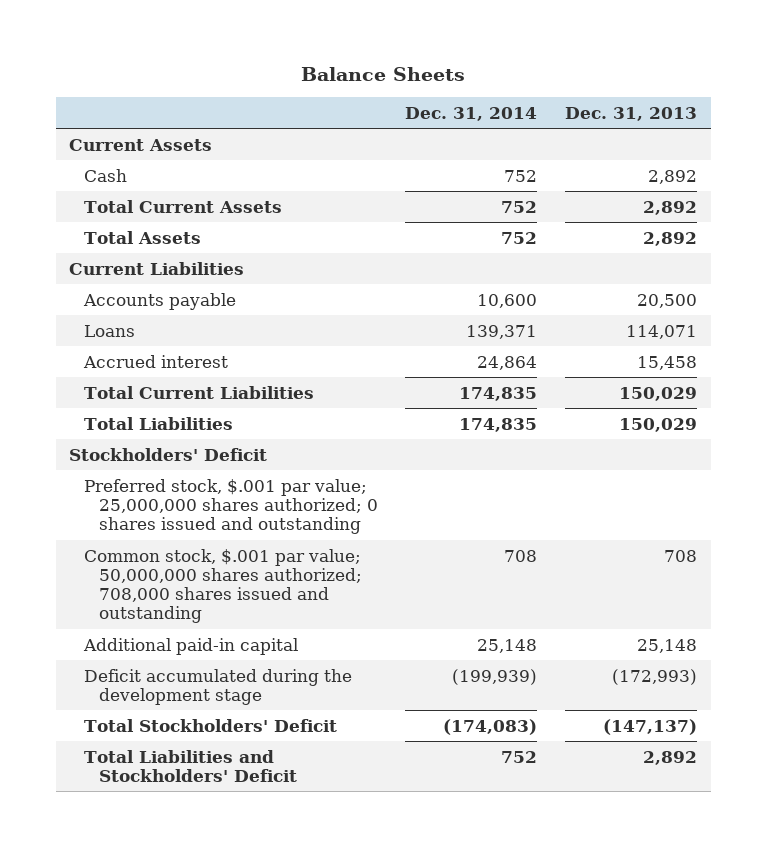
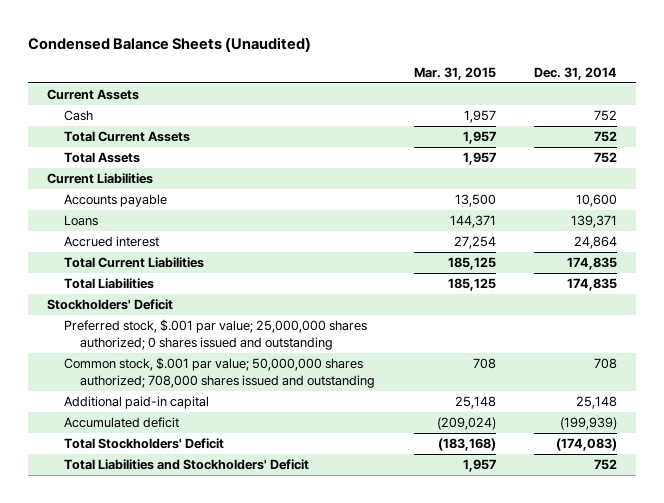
- Balance Sheets
+ Condensed Balance Sheets (Unaudited)
- | Dec. 31, 2014 | Dec. 31, 2013
+ | Mar. 31, 2015 | Dec. 31, 2014
- Deficit accumulated during the development stage | (199,939) | (172,993)
+ Accumulated deficit | (209,024) | (199,939)

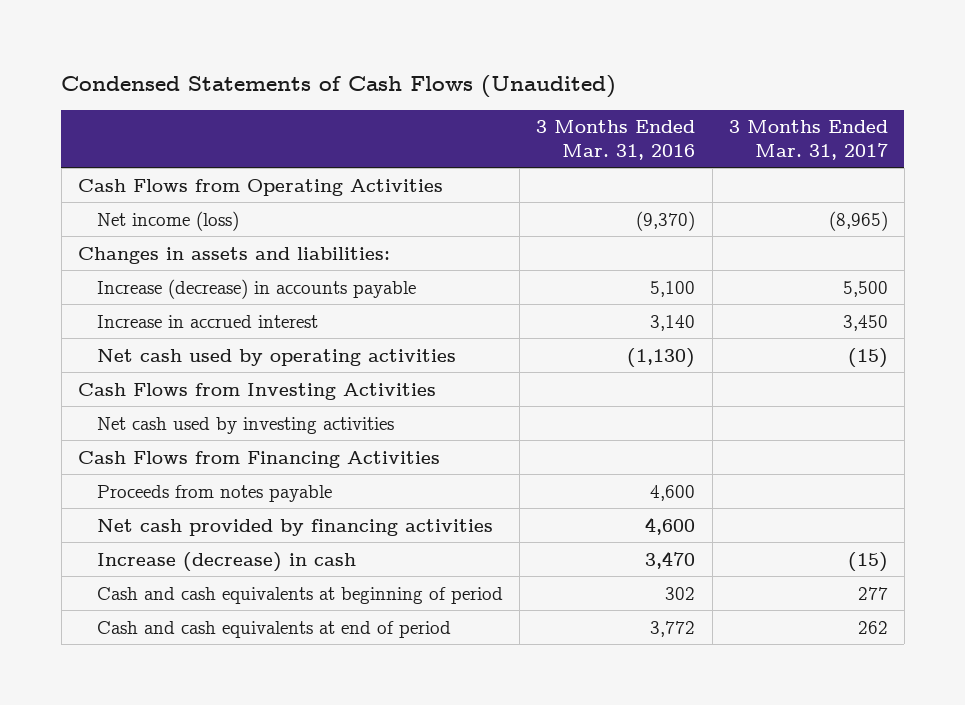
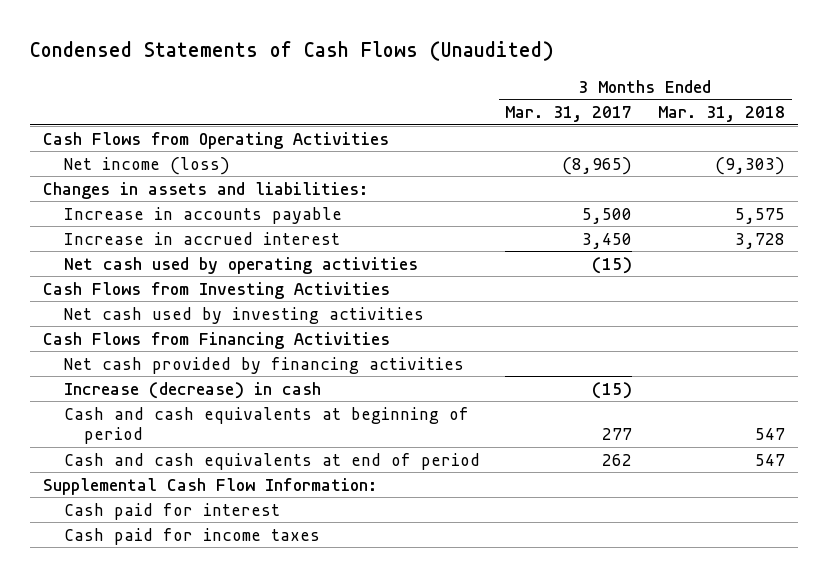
- | 3 Months Ended Mar. 31, 2016 | 3 Months Ended Mar. 31, 2017
+ | 3 Months Ended Mar. 31, 2017 | 3 Months Ended Mar. 31, 2018
- Increase (decrease) in accounts payable | 5,100 | 5,500
+ Increase in accounts payable | 5,500 | 5,575
- Proceeds from notes payable | 4,600 |
+ Supplemental Cash Flow Information:
+ Cash paid for interest
+ Cash paid for income taxes

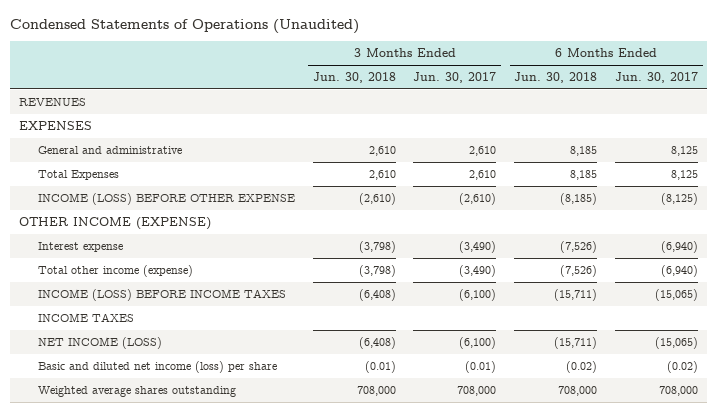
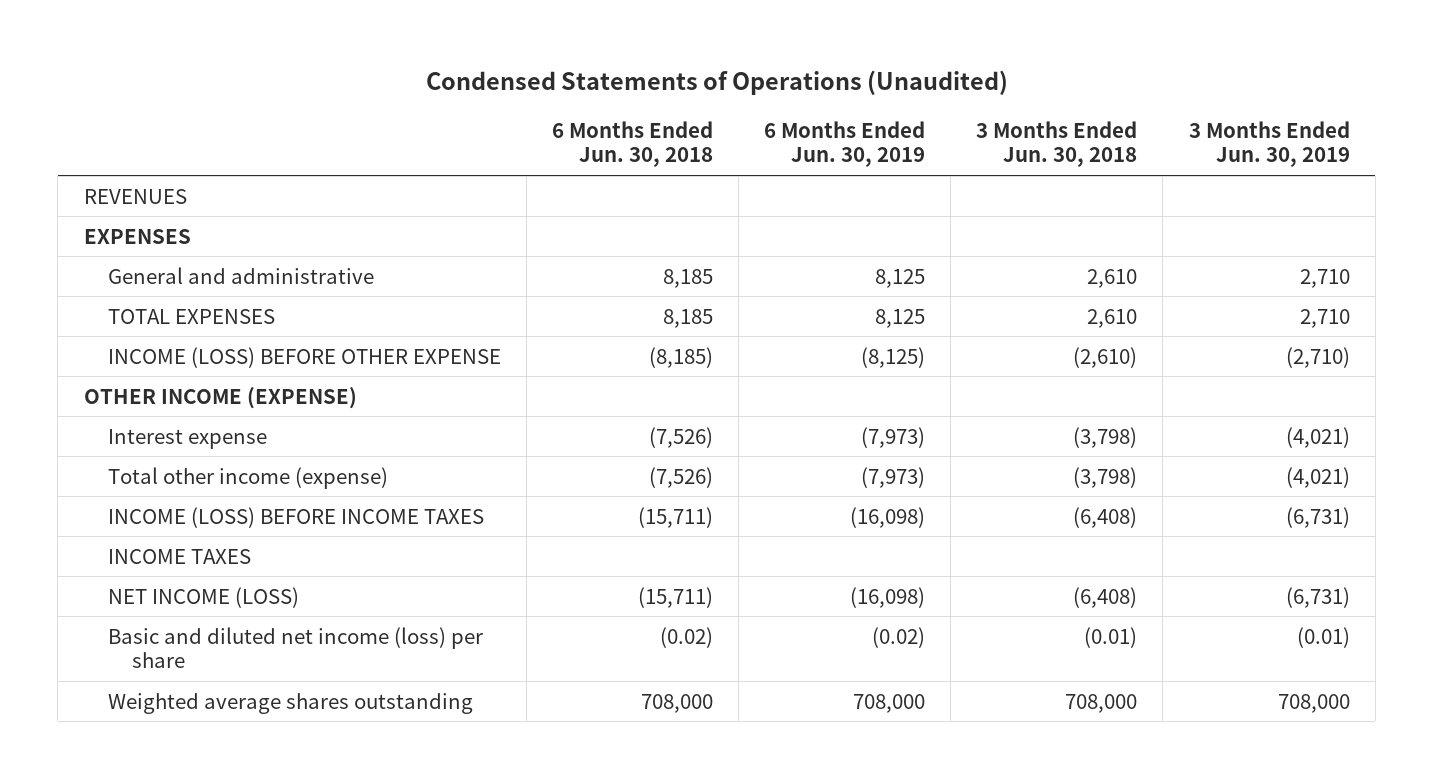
- | 3 Months Ended Jun. 30, 2018 | 3 Months Ended Jun. 30, 2017 | 6 Months Ended Jun. 30, 2018 | 6 Months Ended Jun. 30, 2017
+ | 6 Months Ended Jun. 30, 2018 | 6 Months Ended Jun. 30, 2019 | 3 Months Ended Jun. 30, 2018 | 3 Months Ended Jun. 30, 2019
- Total Expenses | 2,610 | 2,610 | 8,185 | 8,125
+ TOTAL EXPENSES | 8,185 | 8,125 | 2,610 | 2,710

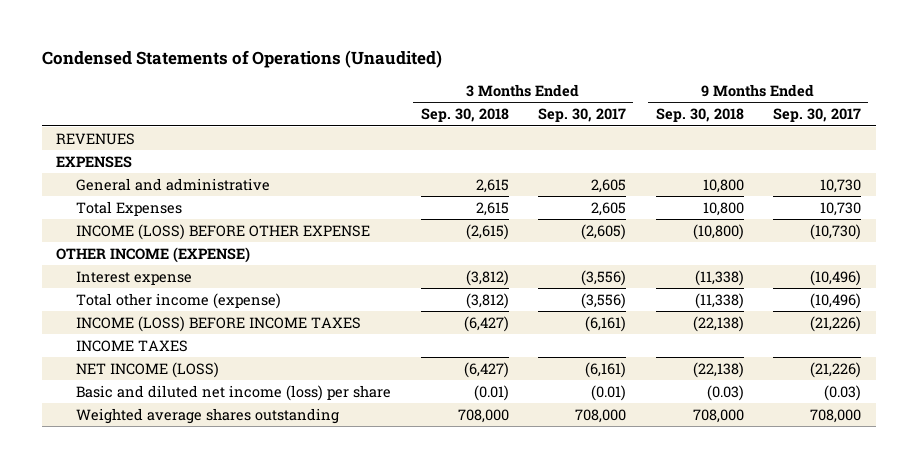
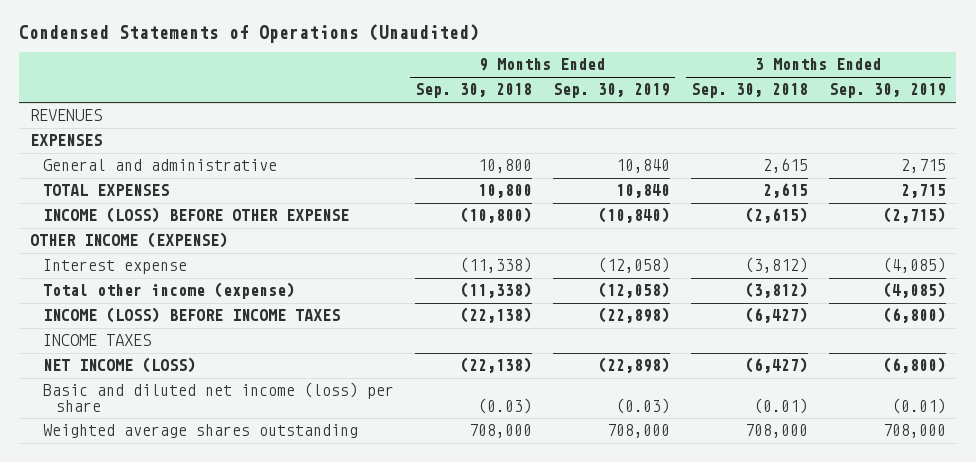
- | 3 Months Ended Sep. 30, 2018 | 3 Months Ended Sep. 30, 2017 | 9 Months Ended Sep. 30, 2018 | 9 Months Ended Sep. 30, 2017
+ | 9 Months Ended Sep. 30, 2018 | 9 Months Ended Sep. 30, 2019 | 3 Months Ended Sep. 30, 2018 | 3 Months Ended Sep. 30, 2019
- Total Expenses | 2,615 | 2,605 | 10,800 | 10,730
+ TOTAL EXPENSES | 10,800 | 10,840 | 2,615 | 2,715

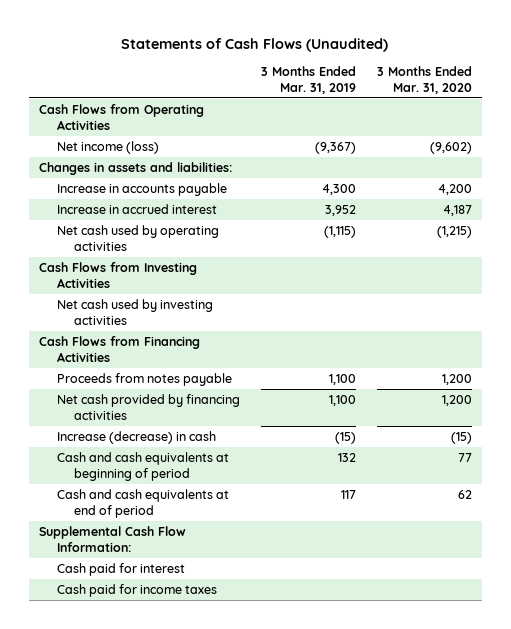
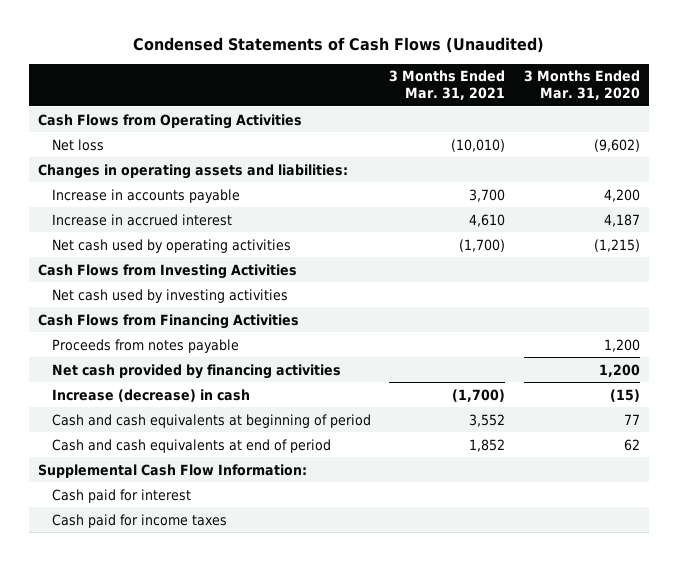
- Statements of Cash Flows (Unaudited)
+ Condensed Statements of Cash Flows (Unaudited)
- | 3 Months Ended Mar. 31, 2019 | 3 Months Ended Mar. 31, 2020
+ | 3 Months Ended Mar. 31, 2021 | 3 Months Ended Mar. 31, 2020
- Net income (loss) | (9,367) | (9,602)
- Changes in assets and liabilities:
+ Net loss | (10,010) | (9,602)
+ Changes in operating assets and liabilities:

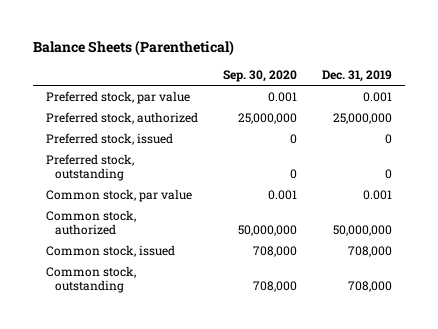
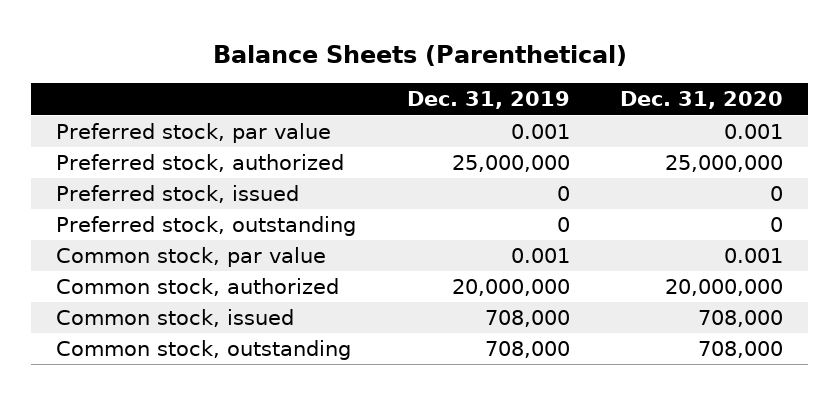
- | Sep. 30, 2020 | Dec. 31, 2019
+ | Dec. 31, 2019 | Dec. 31, 2020
- Common stock, authorized | 50,000,000 | 50,000,000
+ Common stock, authorized | 20,000,000 | 20,000,000

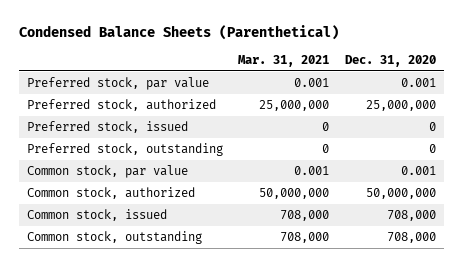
- Balance Sheets (Parenthetical)
+ Condensed Balance Sheets (Parenthetical)
- | Dec. 31, 2019 | Dec. 31, 2020
+ | Mar. 31, 2021 | Dec. 31, 2020
- Common stock, authorized | 20,000,000 | 20,000,000
+ Common stock, authorized | 50,000,000 | 50,000,000

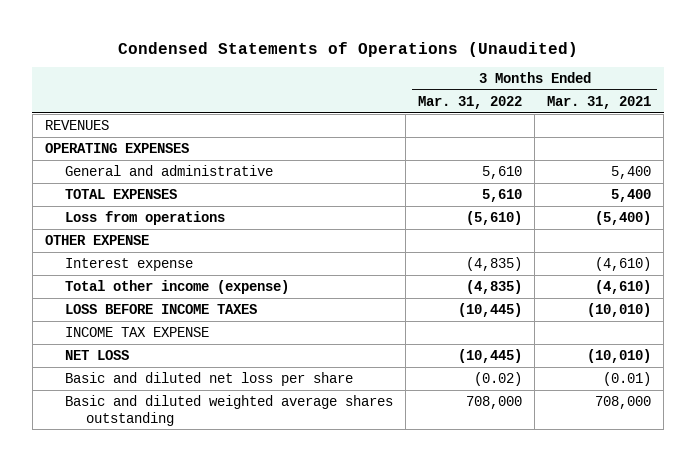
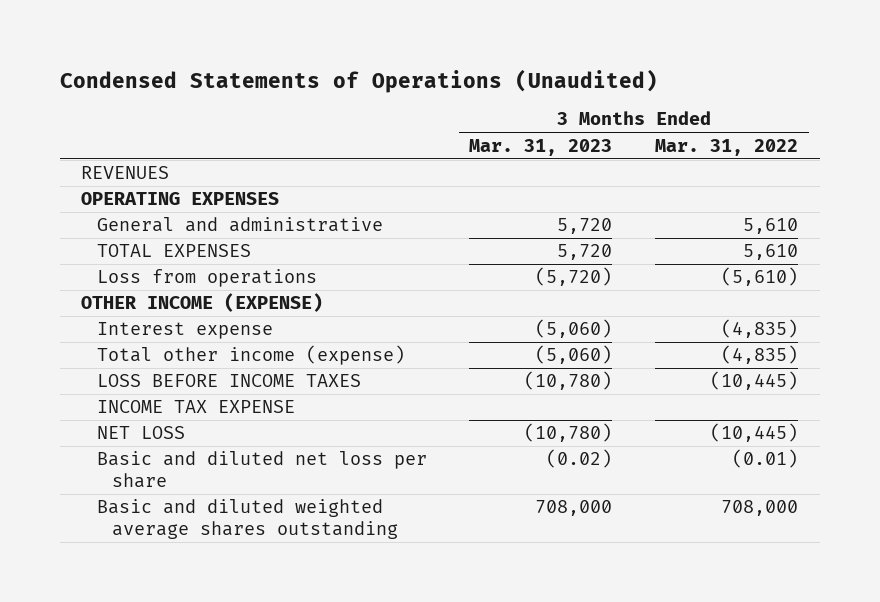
- | 3 Months Ended Mar. 31, 2022 | 3 Months Ended Mar. 31, 2021
+ | 3 Months Ended Mar. 31, 2023 | 3 Months Ended Mar. 31, 2022
- OTHER EXPENSE
+ OTHER INCOME (EXPENSE)
- Basic and diluted net loss per share | (0.02) | (0.01)
+ Basic and diluted net loss per share | (0.02) | (0.01)

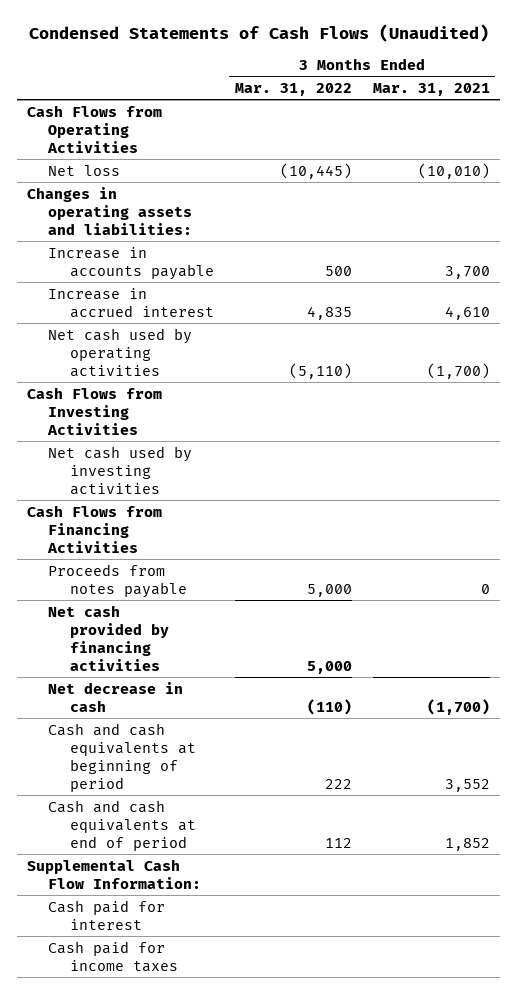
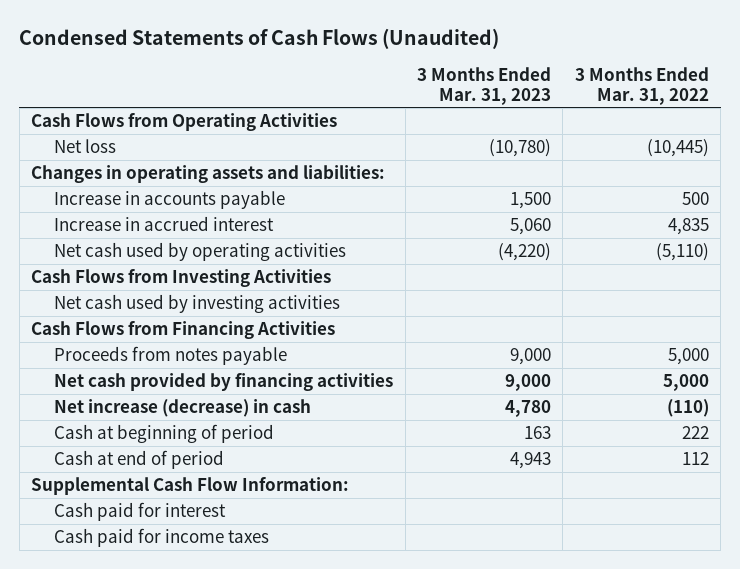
- | 3 Months Ended Mar. 31, 2022 | 3 Months Ended Mar. 31, 2021
+ | 3 Months Ended Mar. 31, 2023 | 3 Months Ended Mar. 31, 2022
- Net decrease in cash | (110) | (1,700)
- Cash and cash equivalents at beginning of period | 222 | 3,552
- Cash and cash equivalents at end of period | 112 | 1,852
+ Net increase (decrease) in cash | 4,780 | (110)
+ Cash at beginning of period | 163 | 222
+ Cash at end of period | 4,943 | 112

